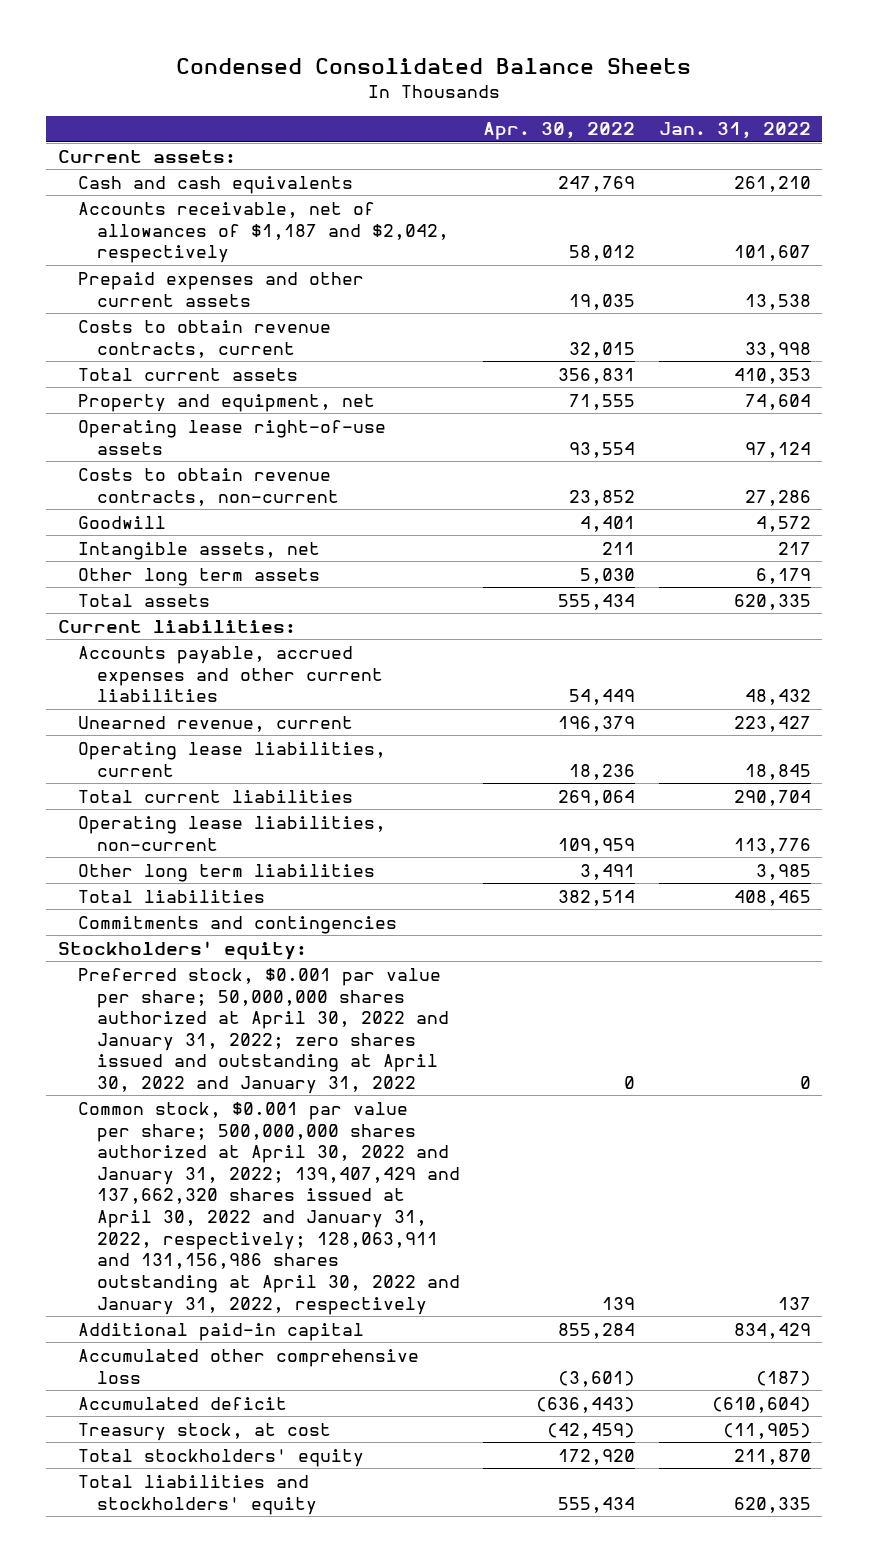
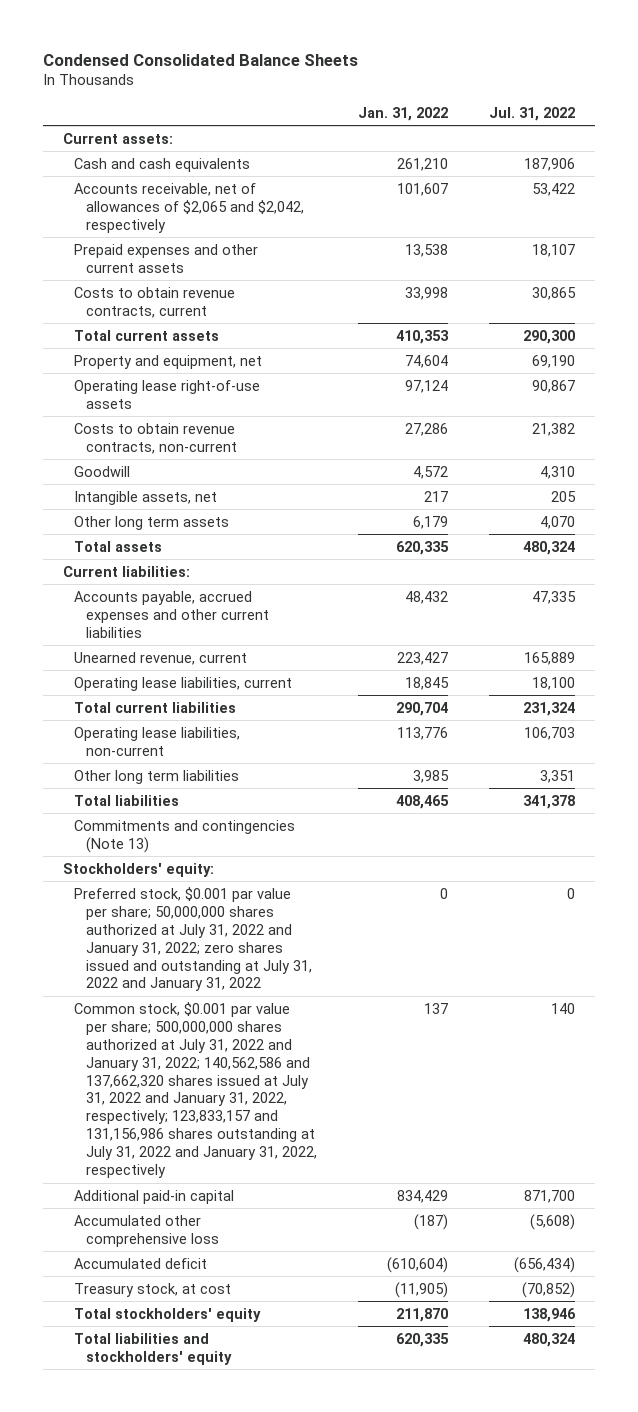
- | Apr. 30, 2022 | Jan. 31, 2022
+ | Jan. 31, 2022 | Jul. 31, 2022
- Accounts receivable, net of allowances of $1,187 and $2,042, respectively | 58,012 | 101,607
+ Accounts receivable, net of allowances of $2,065 and $2,042, respectively | 101,607 | 53,422
- Commitments and contingencies
+ Commitments and contingencies (Note 13)
- Preferred stock, $0.001 par value per share; 50,000,000 shares authorized at April 30, 2022 and January 31, 2022; zero shares issued and outstanding at April 30, 2022 and January 31, 2022 | 0 | 0
- Common stock, $0.001 par value per share; 500,000,000 shares authorized at April 30, 2022 and January 31, 2022; 139,407,429 and 137,662,320 shares issued at April 30, 2022 and January 31, 2022, respectively; 128,063,911 and 131,156,986 shares outstanding at April 30, 2022 and January 31, 2022, respectively | 139 | 137
+ Preferred stock, $0.001 par value per share; 50,000,000 shares authorized at July 31, 2022 and January 31, 2022; zero shares issued and outstanding at July 31, 2022 and January 31, 2022 | 0 | 0
+ Common stock, $0.001 par value per share; 500,000,000 shares authorized at July 31, 2022 and January 31, 2022; 140,562,586 and 137,662,320 shares issued at July 31, 2022 and January 31, 2022, respectively; 123,833,157 and 131,156,986 shares outstanding at July 31, 2022 and January 31, 2022, respectively | 137 | 140

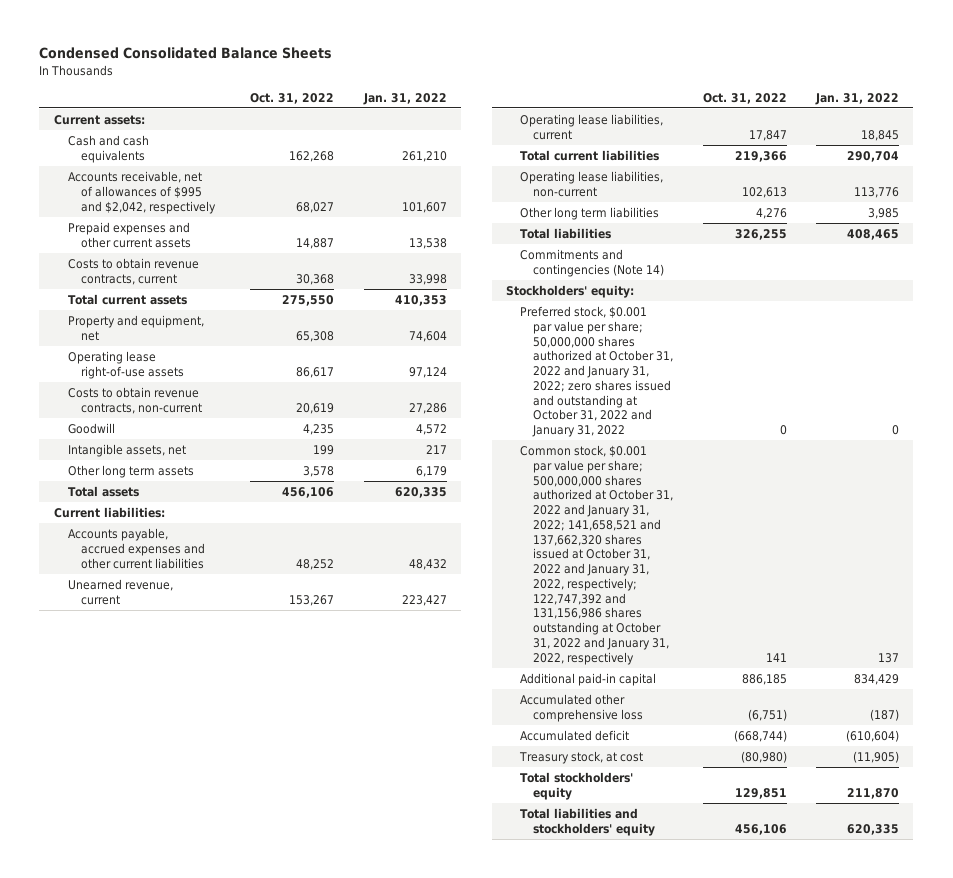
- | Jan. 31, 2022 | Jul. 31, 2022
+ | Oct. 31, 2022 | Jan. 31, 2022
- Accounts receivable, net of allowances of $2,065 and $2,042, respectively | 101,607 | 53,422
+ Accounts receivable, net of allowances of $995 and $2,042, respectively | 68,027 | 101,607
- Commitments and contingencies (Note 13)
+ Commitments and contingencies (Note 14)
- Preferred stock, $0.001 par value per share; 50,000,000 shares authorized at July 31, 2022 and January 31, 2022; zero shares issued and outstanding at July 31, 2022 and January 31, 2022 | 0 | 0
- Common stock, $0.001 par value per share; 500,000,000 shares authorized at July 31, 2022 and January 31, 2022; 140,562,586 and 137,662,320 shares issued at July 31, 2022 and January 31, 2022, respectively; 123,833,157 and 131,156,986 shares outstanding at July 31, 2022 and January 31, 2022, respectively | 137 | 140
+ Preferred stock, $0.001 par value per share; 50,000,000 shares authorized at October 31, 2022 and January 31, 2022; zero shares issued and outstanding at October 31, 2022 and January 31, 2022 | 0 | 0
+ Common stock, $0.001 par value per share; 500,000,000 shares authorized at October 31, 2022 and January 31, 2022; 141,658,521 and 137,662,320 shares issued at October 31, 2022 and January 31, 2022, respectively; 122,747,392 and 131,156,986 shares outstanding at October 31, 2022 and January 31, 2022, respectively | 141 | 137

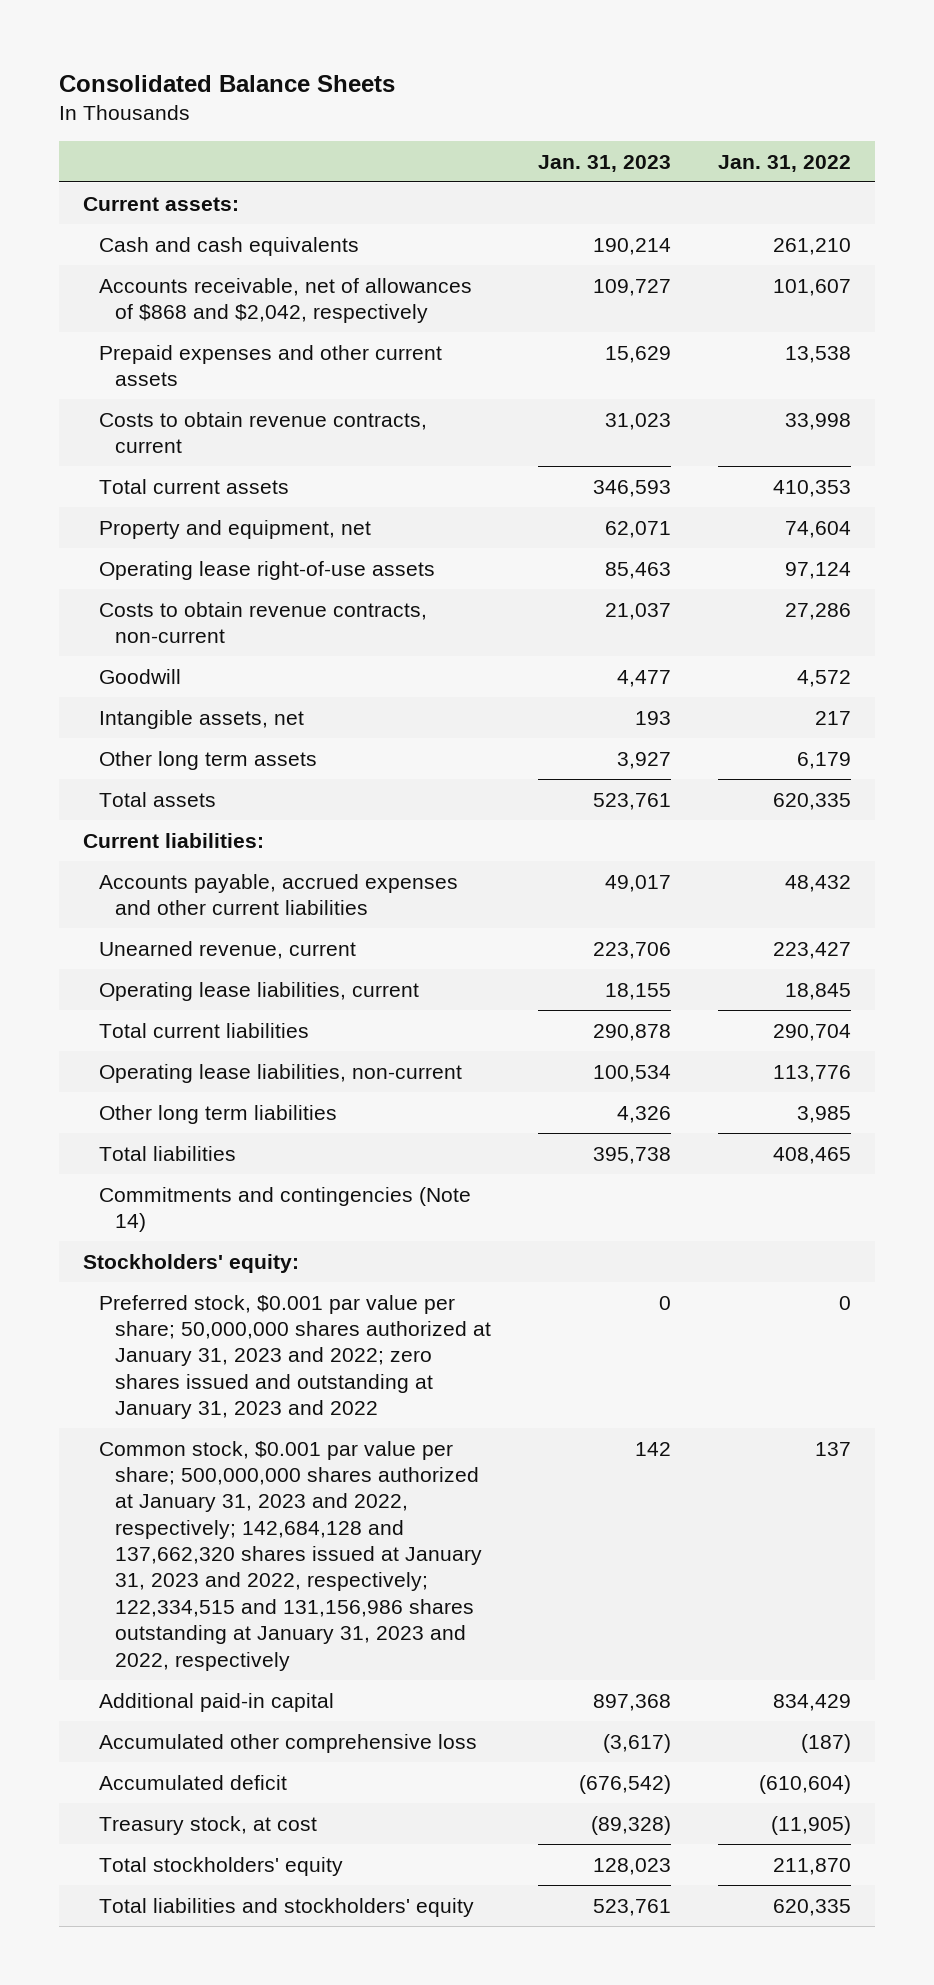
- Condensed Consolidated Balance Sheets
+ Consolidated Balance Sheets
- | Oct. 31, 2022 | Jan. 31, 2022
+ | Jan. 31, 2023 | Jan. 31, 2022
- Accounts receivable, net of allowances of $995 and $2,042, respectively | 68,027 | 101,607
+ Accounts receivable, net of allowances of $868 and $2,042, respectively | 109,727 | 101,607
- Preferred stock, $0.001 par value per share; 50,000,000 shares authorized at October 31, 2022 and January 31, 2022; zero shares issued and outstanding at October 31, 2022 and January 31, 2022 | 0 | 0
- Common stock, $0.001 par value per share; 500,000,000 shares authorized at October 31, 2022 and January 31, 2022; 141,658,521 and 137,662,320 shares issued at October 31, 2022 and January 31, 2022, respectively; 122,747,392 and 131,156,986 shares outstanding at October 31, 2022 and January 31, 2022, respectively | 141 | 137
+ Preferred stock, $0.001 par value per share; 50,000,000 shares authorized at January 31, 2023 and 2022; zero shares issued and outstanding at January 31, 2023 and 2022 | 0 | 0
+ Common stock, $0.001 par value per share; 500,000,000 shares authorized at January 31, 2023 and 2022, respectively; 142,684,128 and 137,662,320 shares issued at January 31, 2023 and 2022, respectively; 122,334,515 and 131,156,986 shares outstanding at January 31, 2023 and 2022, respectively | 142 | 137

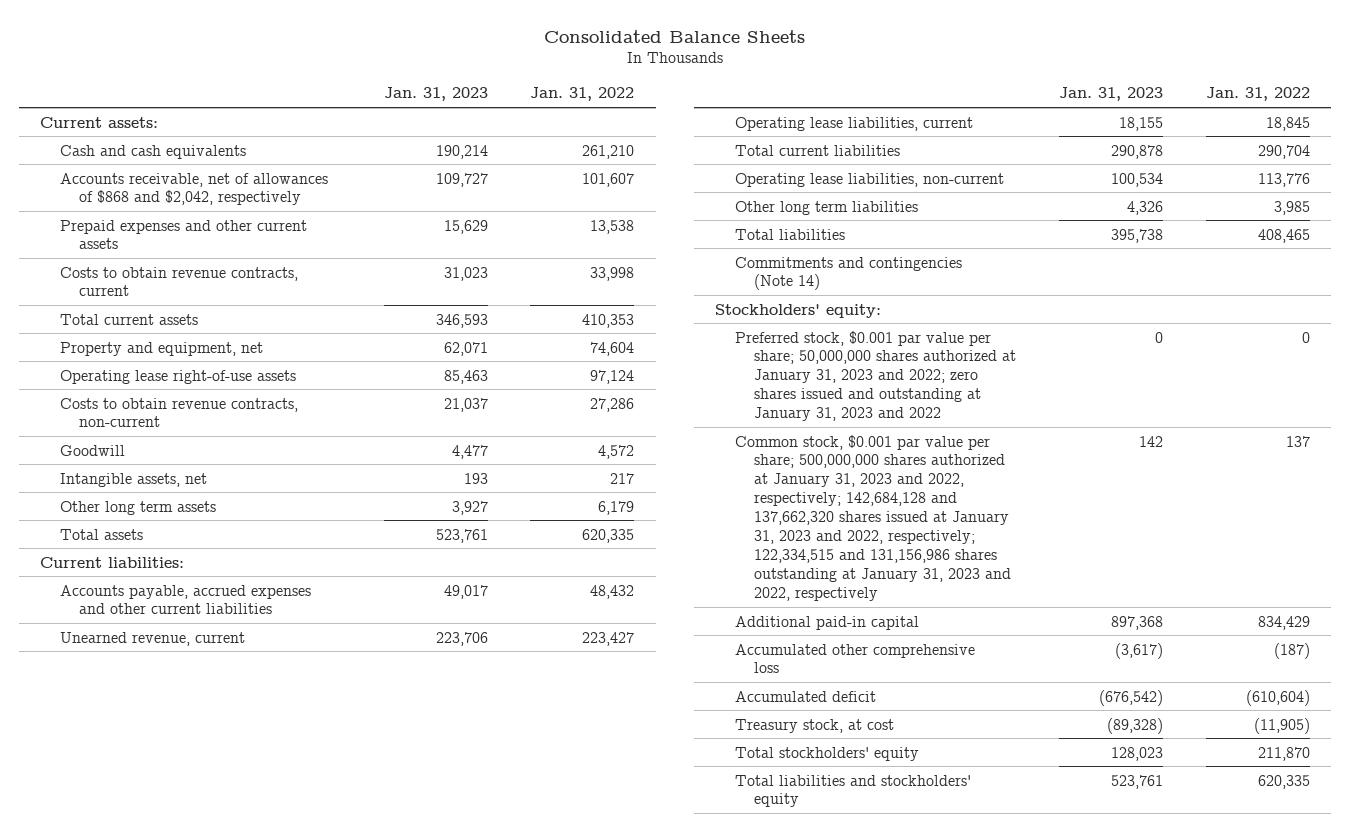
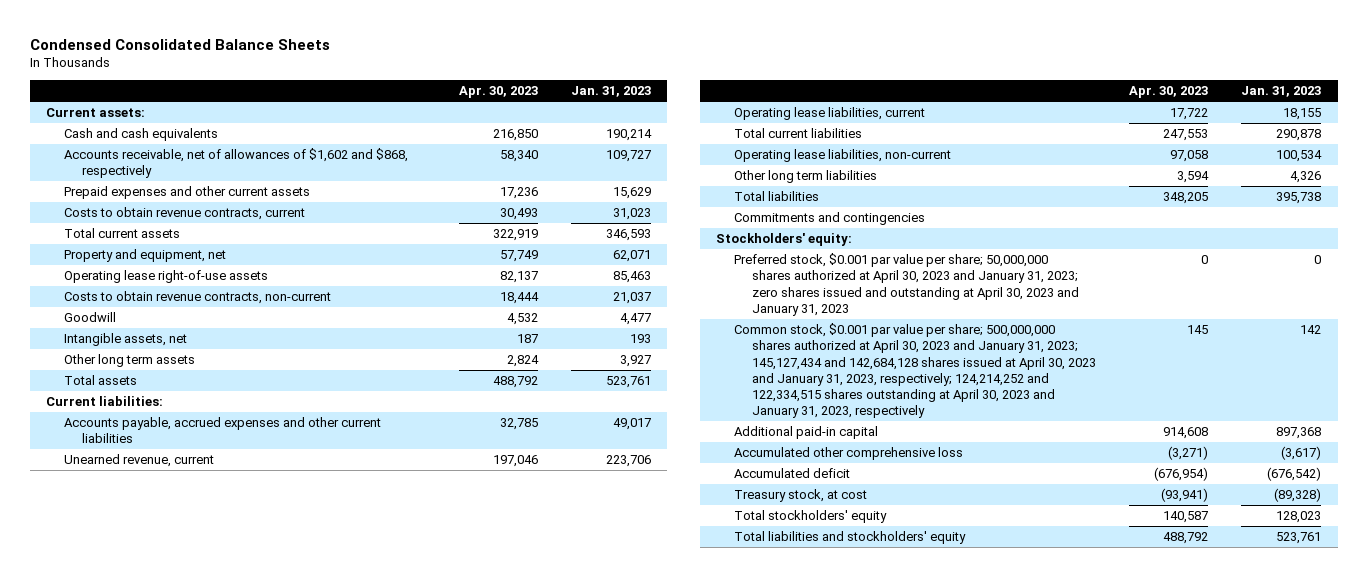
- Consolidated Balance Sheets
+ Condensed Consolidated Balance Sheets
- | Jan. 31, 2023 | Jan. 31, 2022
+ | Apr. 30, 2023 | Jan. 31, 2023
- Accounts receivable, net of allowances of $868 and $2,042, respectively | 109,727 | 101,607
+ Accounts receivable, net of allowances of $1,602 and $868, respectively | 58,340 | 109,727
- Commitments and contingencies (Note 14)
+ Commitments and contingencies
- Preferred stock, $0.001 par value per share; 50,000,000 shares authorized at January 31, 2023 and 2022; zero shares issued and outstanding at January 31, 2023 and 2022 | 0 | 0
- Common stock, $0.001 par value per share; 500,000,000 shares authorized at January 31, 2023 and 2022, respectively; 142,684,128 and 137,662,320 shares issued at January 31, 2023 and 2022, respectively; 122,334,515 and 131,156,986 shares outstanding at January 31, 2023 and 2022, respectively | 142 | 137
+ Preferred stock, $0.001 par value per share; 50,000,000 shares authorized at April 30, 2023 and January 31, 2023; zero shares issued and outstanding at April 30, 2023 and January 31, 2023 | 0 | 0
+ Common stock, $0.001 par value per share; 500,000,000 shares authorized at April 30, 2023 and January 31, 2023; 145,127,434 and 142,684,128 shares issued at April 30, 2023 and January 31, 2023, respectively; 124,214,252 and 122,334,515 shares outstanding at April 30, 2023 and January 31, 2023, respectively | 145 | 142

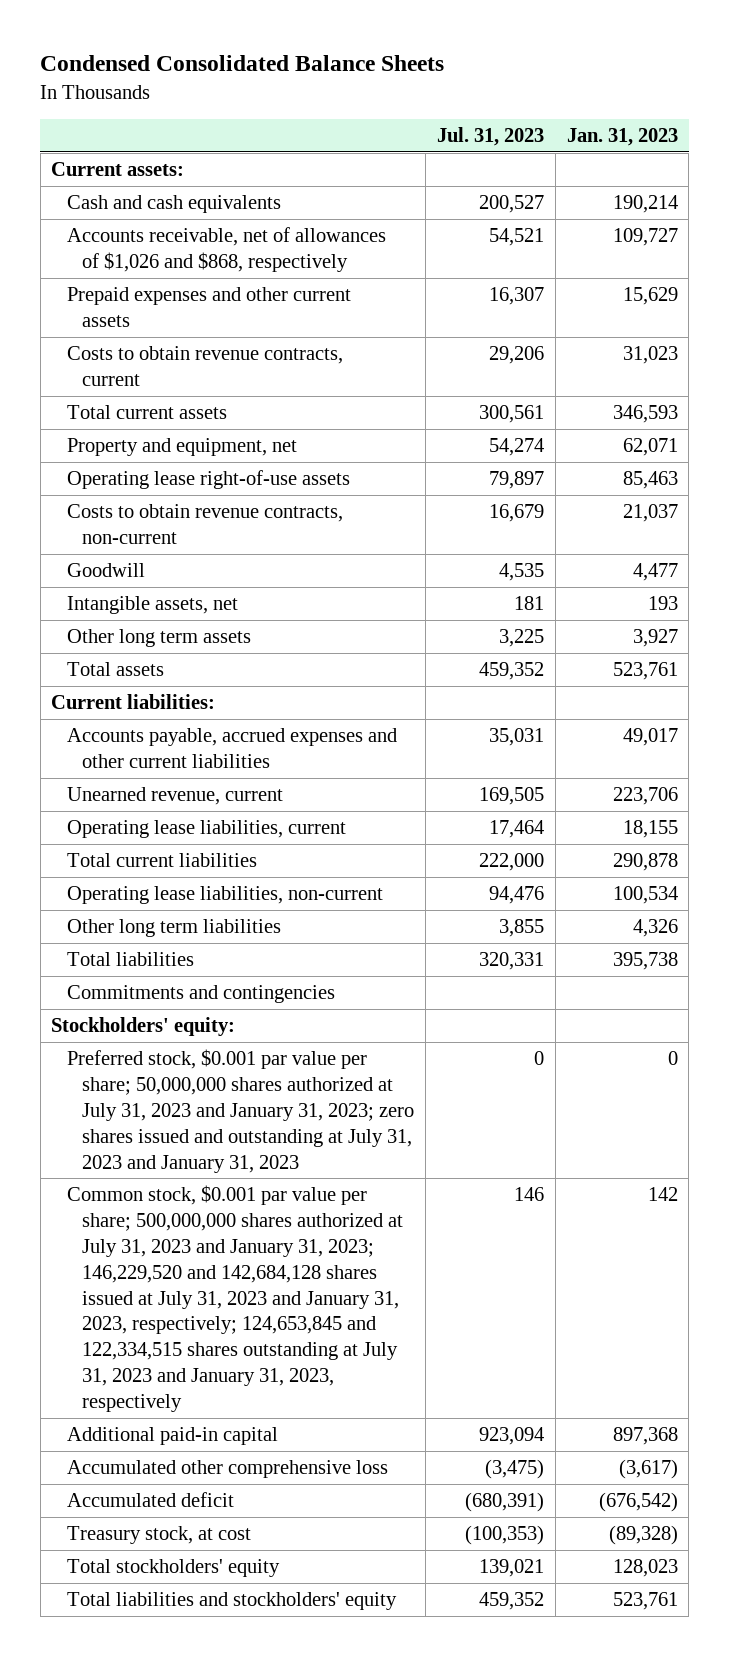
- | Apr. 30, 2023 | Jan. 31, 2023
+ | Jul. 31, 2023 | Jan. 31, 2023
- Accounts receivable, net of allowances of $1,602 and $868, respectively | 58,340 | 109,727
+ Accounts receivable, net of allowances of $1,026 and $868, respectively | 54,521 | 109,727
- Preferred stock, $0.001 par value per share; 50,000,000 shares authorized at April 30, 2023 and January 31, 2023; zero shares issued and outstanding at April 30, 2023 and January 31, 2023 | 0 | 0
- Common stock, $0.001 par value per share; 500,000,000 shares authorized at April 30, 2023 and January 31, 2023; 145,127,434 and 142,684,128 shares issued at April 30, 2023 and January 31, 2023, respectively; 124,214,252 and 122,334,515 shares outstanding at April 30, 2023 and January 31, 2023, respectively | 145 | 142
+ Preferred stock, $0.001 par value per share; 50,000,000 shares authorized at July 31, 2023 and January 31, 2023; zero shares issued and outstanding at July 31, 2023 and January 31, 2023 | 0 | 0
+ Common stock, $0.001 par value per share; 500,000,000 shares authorized at July 31, 2023 and January 31, 2023; 146,229,520 and 142,684,128 shares issued at July 31, 2023 and January 31, 2023, respectively; 124,653,845 and 122,334,515 shares outstanding at July 31, 2023 and January 31, 2023, respectively | 146 | 142

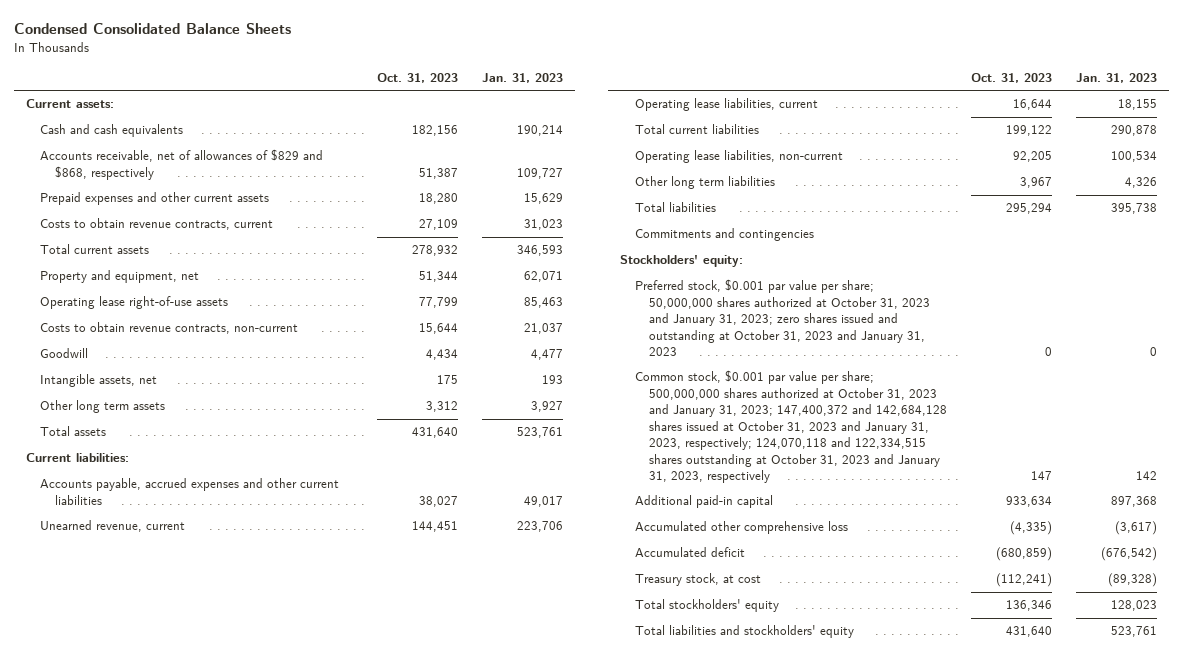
- | Jul. 31, 2023 | Jan. 31, 2023
+ | Oct. 31, 2023 | Jan. 31, 2023
- Accounts receivable, net of allowances of $1,026 and $868, respectively | 54,521 | 109,727
+ Accounts receivable, net of allowances of $829 and $868, respectively | 51,387 | 109,727
- Preferred stock, $0.001 par value per share; 50,000,000 shares authorized at July 31, 2023 and January 31, 2023; zero shares issued and outstanding at July 31, 2023 and January 31, 2023 | 0 | 0
- Common stock, $0.001 par value per share; 500,000,000 shares authorized at July 31, 2023 and January 31, 2023; 146,229,520 and 142,684,128 shares issued at July 31, 2023 and January 31, 2023, respectively; 124,653,845 and 122,334,515 shares outstanding at July 31, 2023 and January 31, 2023, respectively | 146 | 142
+ Preferred stock, $0.001 par value per share; 50,000,000 shares authorized at October 31, 2023 and January 31, 2023; zero shares issued and outstanding at October 31, 2023 and January 31, 2023 | 0 | 0
+ Common stock, $0.001 par value per share; 500,000,000 shares authorized at October 31, 2023 and January 31, 2023; 147,400,372 and 142,684,128 shares issued at October 31, 2023 and January 31, 2023, respectively; 124,070,118 and 122,334,515 shares outstanding at October 31, 2023 and January 31, 2023, respectively | 147 | 142

